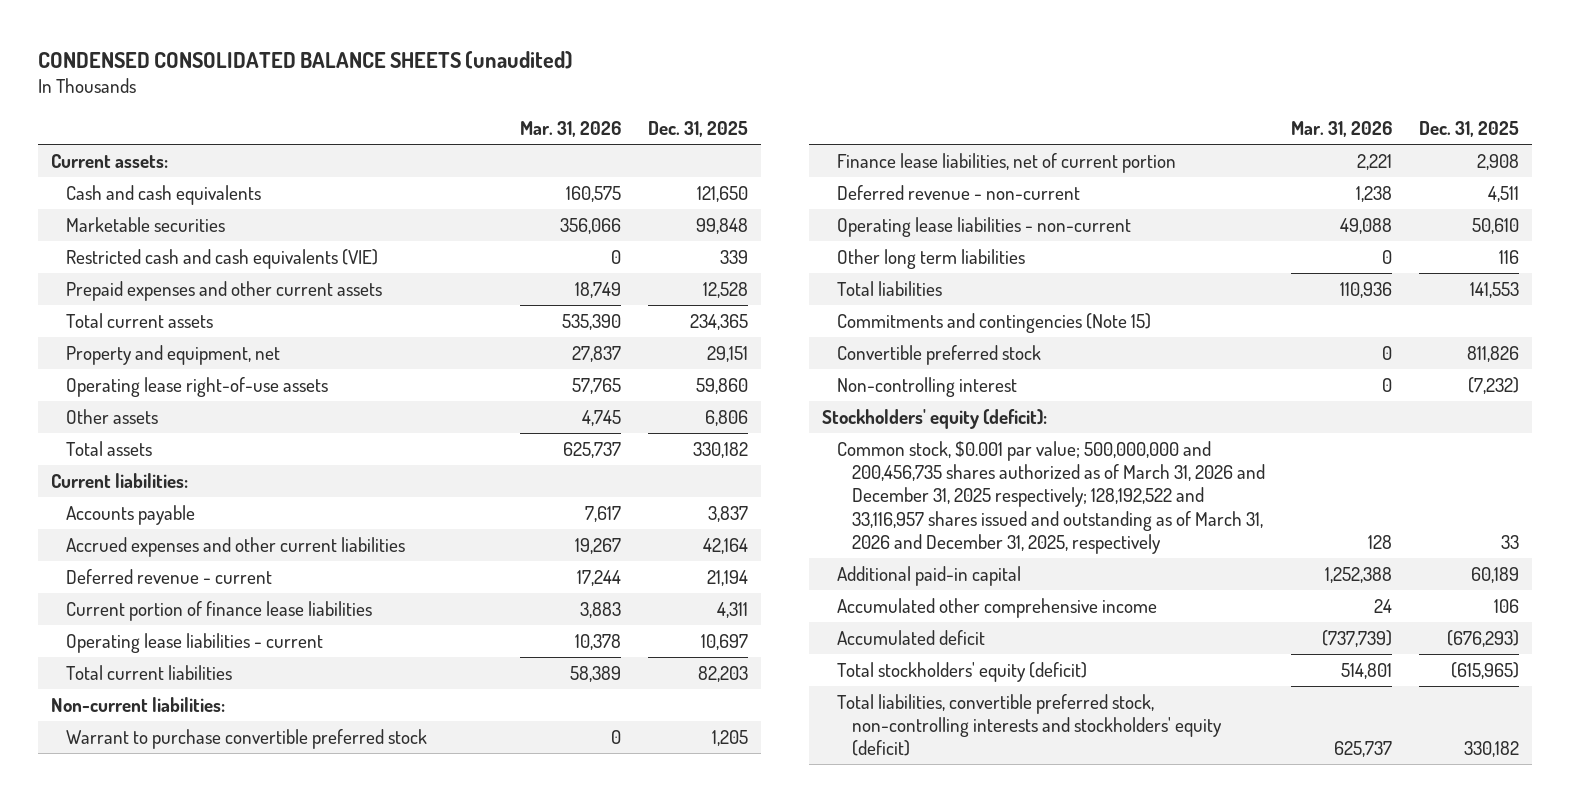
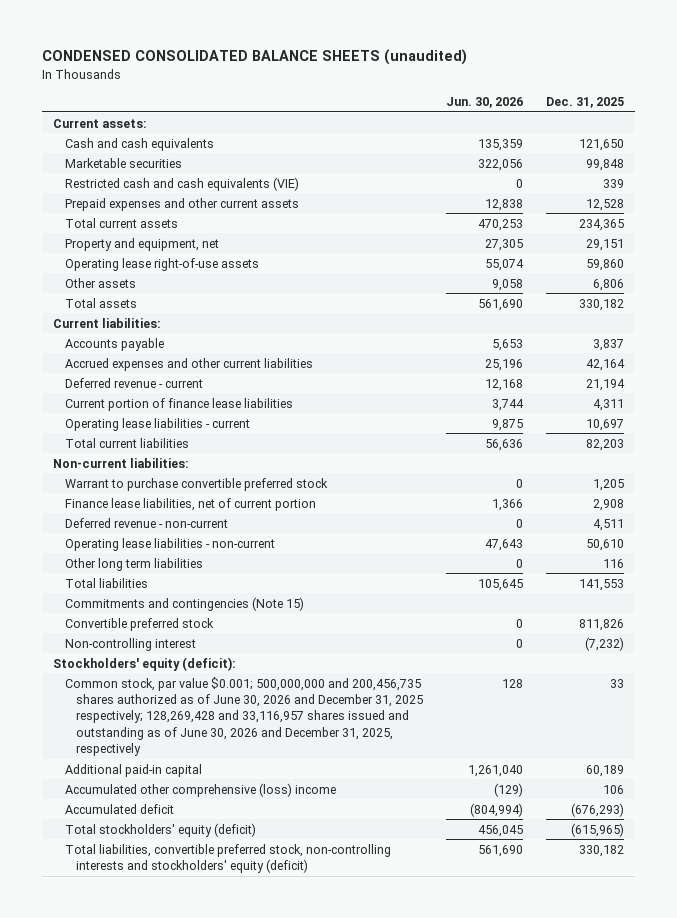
- | Mar. 31, 2026 | Dec. 31, 2025
+ | Jun. 30, 2026 | Dec. 31, 2025
- Common stock, $0.001 par value; 500,000,000 and 200,456,735 shares authorized as of March 31, 2026 and December 31, 2025 respectively; 128,192,522 and 33,116,957 shares issued and outstanding as of March 31, 2026 and December 31, 2025, respectively | 128 | 33
+ Common stock, par value $0.001; 500,000,000 and 200,456,735 shares authorized as of June 30, 2026 and December 31, 2025 respectively; 128,269,428 and 33,116,957 shares issued and outstanding as of June 30, 2026 and December 31, 2025, respectively | 128 | 33
- Accumulated other comprehensive income | 24 | 106
+ Accumulated other comprehensive (loss) income | (129) | 106

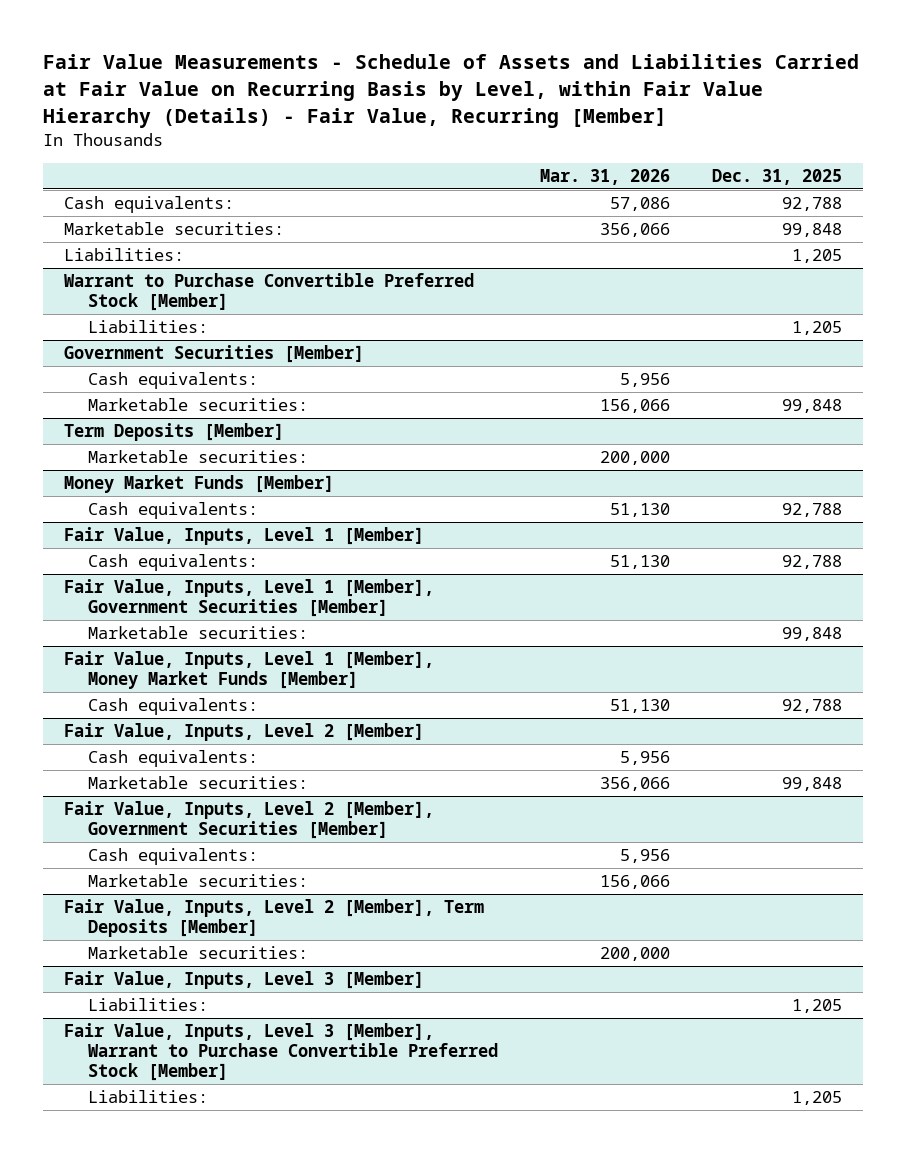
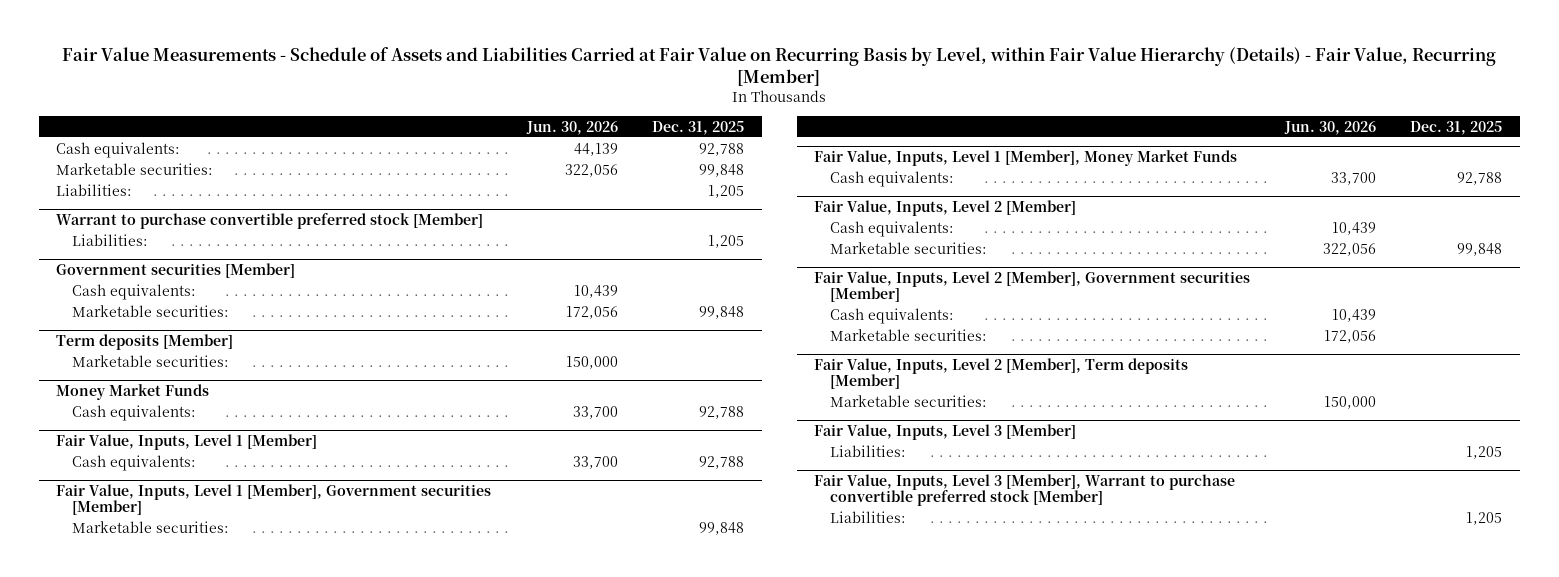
- | Mar. 31, 2026 | Dec. 31, 2025
+ | Jun. 30, 2026 | Dec. 31, 2025
- Warrant to Purchase Convertible Preferred Stock [Member]
+ Warrant to purchase convertible preferred stock [Member]
- Government Securities [Member]
+ Government securities [Member]
- Term Deposits [Member]
+ Term deposits [Member]
- Money Market Funds [Member]
+ Money Market Funds
- Fair Value, Inputs, Level 1 [Member], Government Securities [Member]
+ Fair Value, Inputs, Level 1 [Member], Government securities [Member]
- Fair Value, Inputs, Level 1 [Member], Money Market Funds [Member]
+ Fair Value, Inputs, Level 1 [Member], Money Market Funds
- Fair Value, Inputs, Level 2 [Member], Government Securities [Member]
+ Fair Value, Inputs, Level 2 [Member], Government securities [Member]
- Fair Value, Inputs, Level 2 [Member], Term Deposits [Member]
+ Fair Value, Inputs, Level 2 [Member], Term deposits [Member]
- Fair Value, Inputs, Level 3 [Member], Warrant to Purchase Convertible Preferred Stock [Member]
+ Fair Value, Inputs, Level 3 [Member], Warrant to purchase convertible preferred stock [Member]

